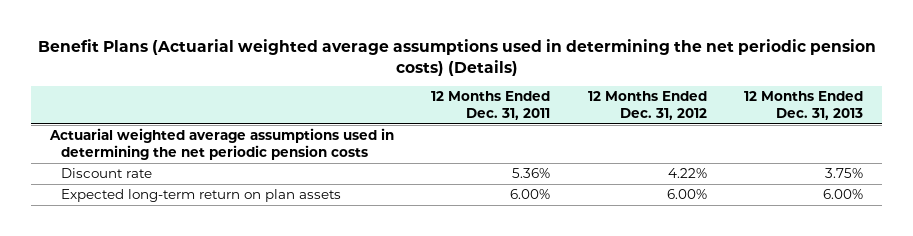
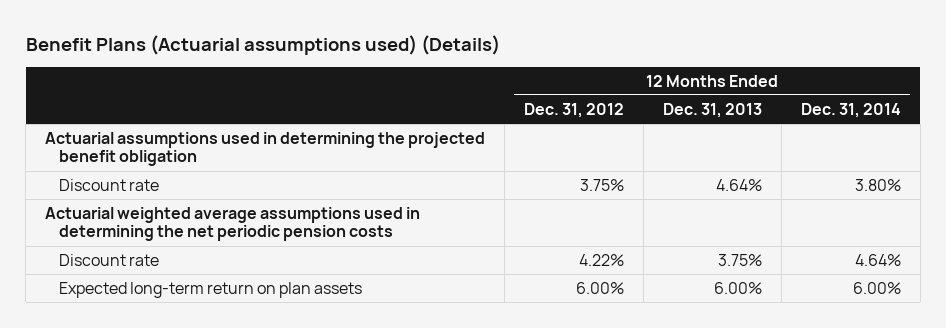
- Benefit Plans (Actuarial weighted average assumptions used in determining the net periodic pension costs) (Details)
+ Benefit Plans (Actuarial assumptions used) (Details)
- | 12 Months Ended Dec. 31, 2011 | 12 Months Ended Dec. 31, 2012 | 12 Months Ended Dec. 31, 2013
+ | 12 Months Ended Dec. 31, 2012 | 12 Months Ended Dec. 31, 2013 | 12 Months Ended Dec. 31, 2014
+ Actuarial assumptions used in determining the projected benefit obligation
+ Discount rate | 3.75% | 4.64% | 3.80%

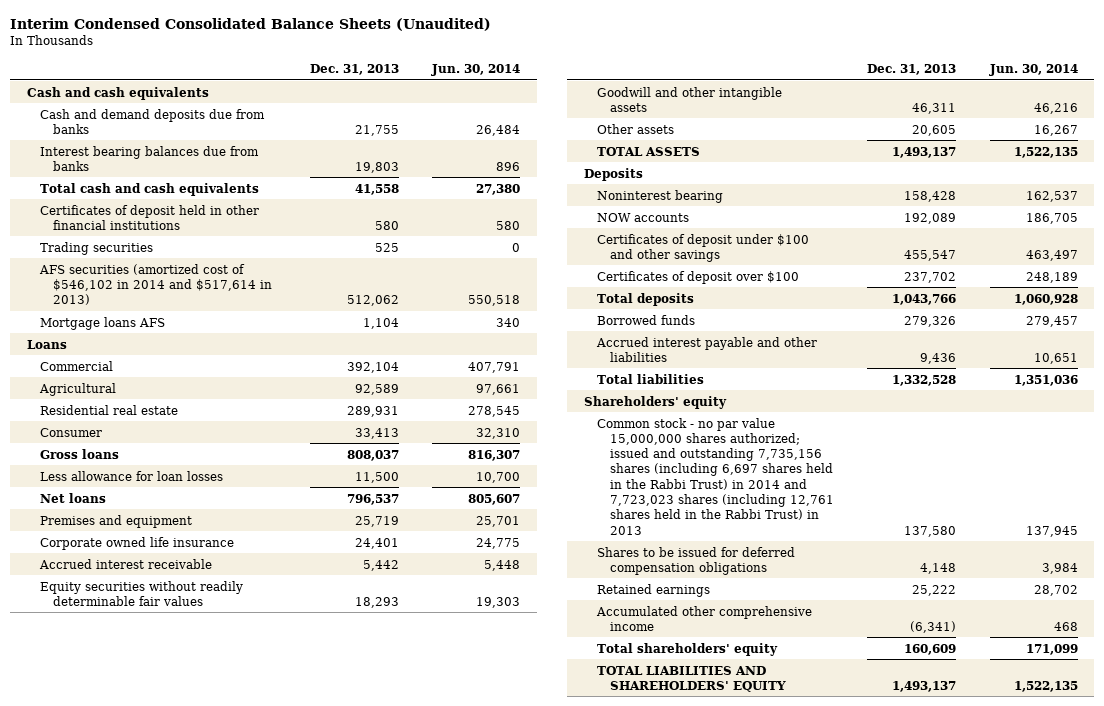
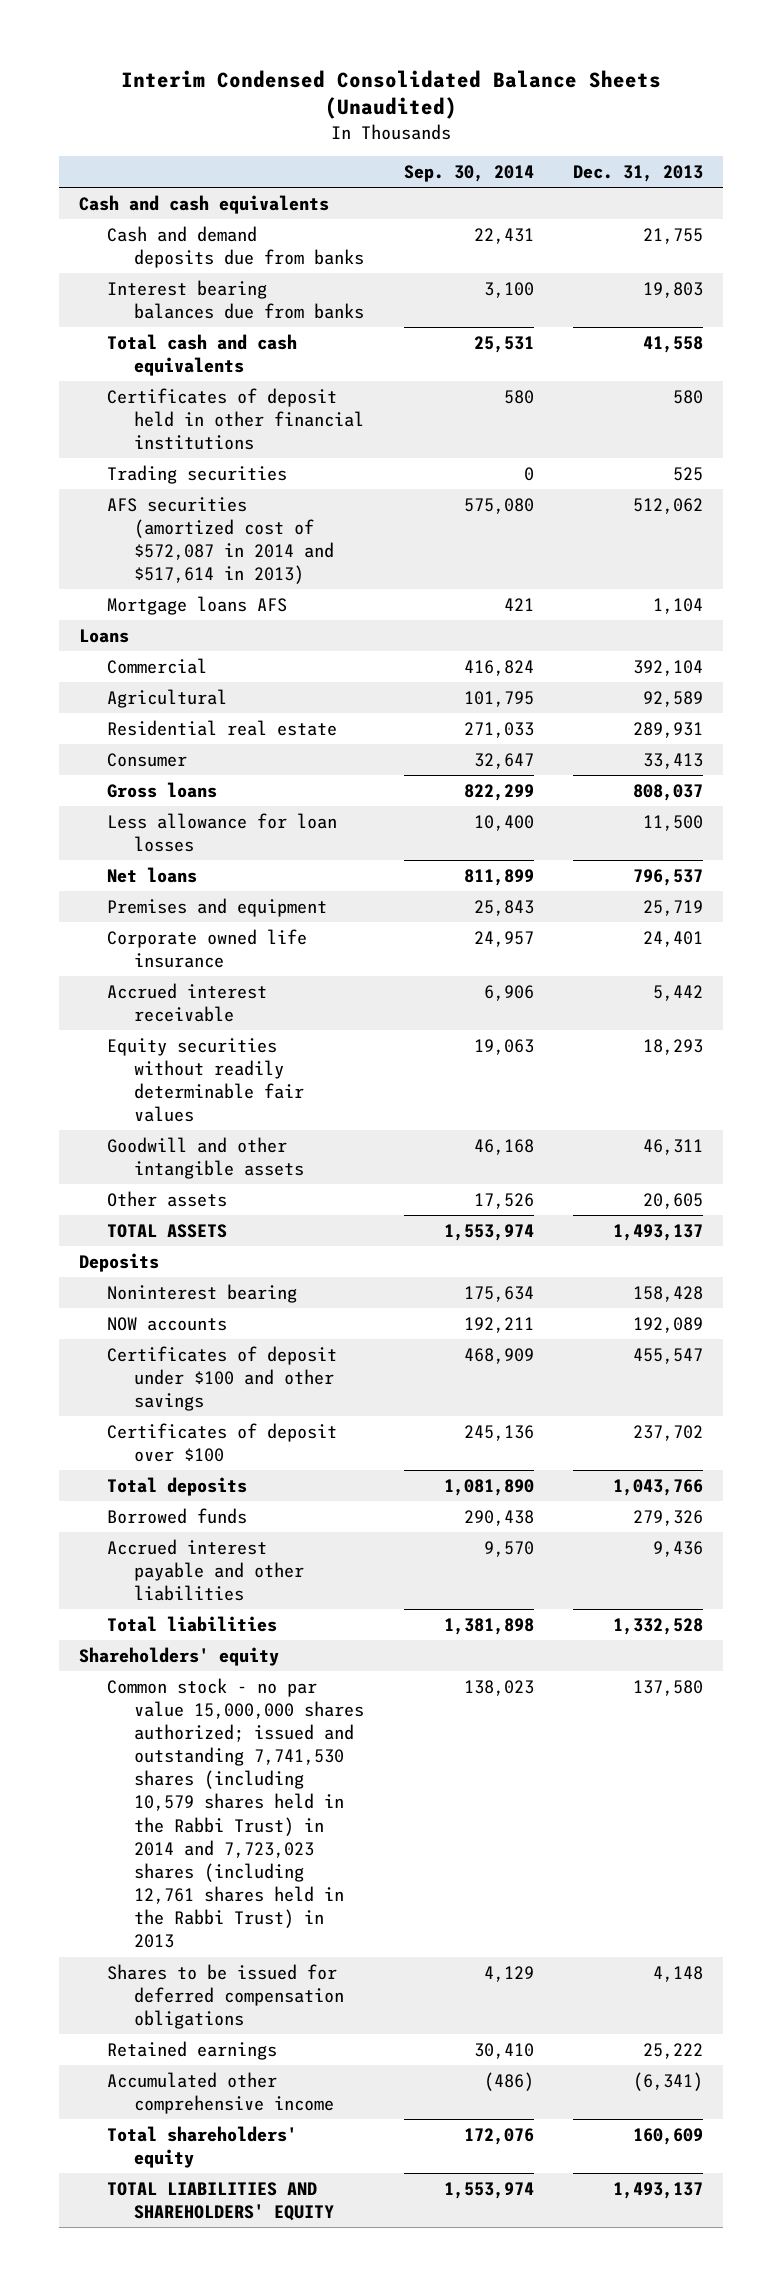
- | Dec. 31, 2013 | Jun. 30, 2014
+ | Sep. 30, 2014 | Dec. 31, 2013
- AFS securities (amortized cost of $546,102 in 2014 and $517,614 in 2013) | 512,062 | 550,518
+ AFS securities (amortized cost of $572,087 in 2014 and $517,614 in 2013) | 575,080 | 512,062
- Common stock - no par value 15,000,000 shares authorized; issued and outstanding 7,735,156 shares (including 6,697 shares held in the Rabbi Trust) in 2014 and 7,723,023 shares (including 12,761 shares held in the Rabbi Trust) in 2013 | 137,580 | 137,945
+ Common stock - no par value 15,000,000 shares authorized; issued and outstanding 7,741,530 shares (including 10,579 shares held in the Rabbi Trust) in 2014 and 7,723,023 shares (including 12,761 shares held in the Rabbi Trust) in 2013 | 138,023 | 137,580

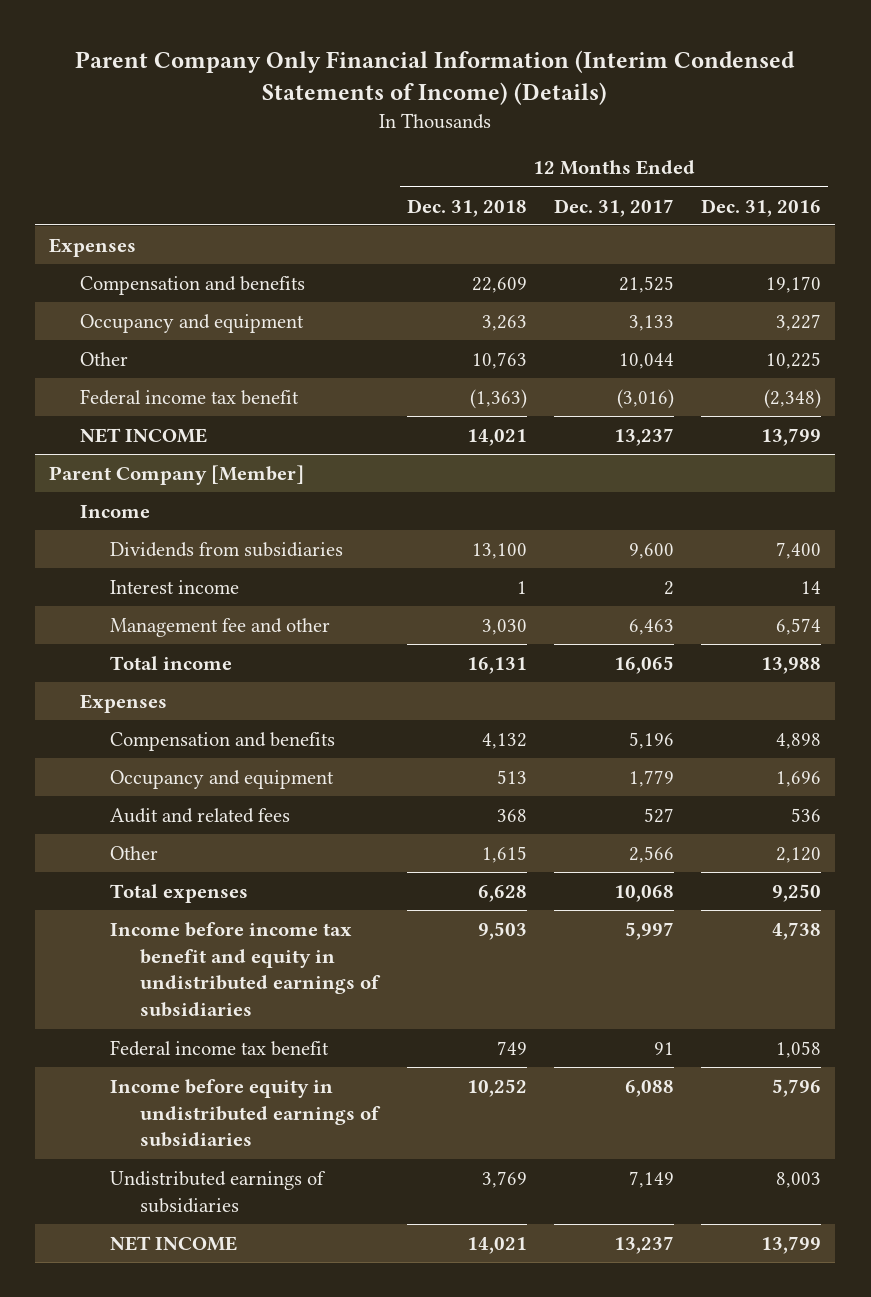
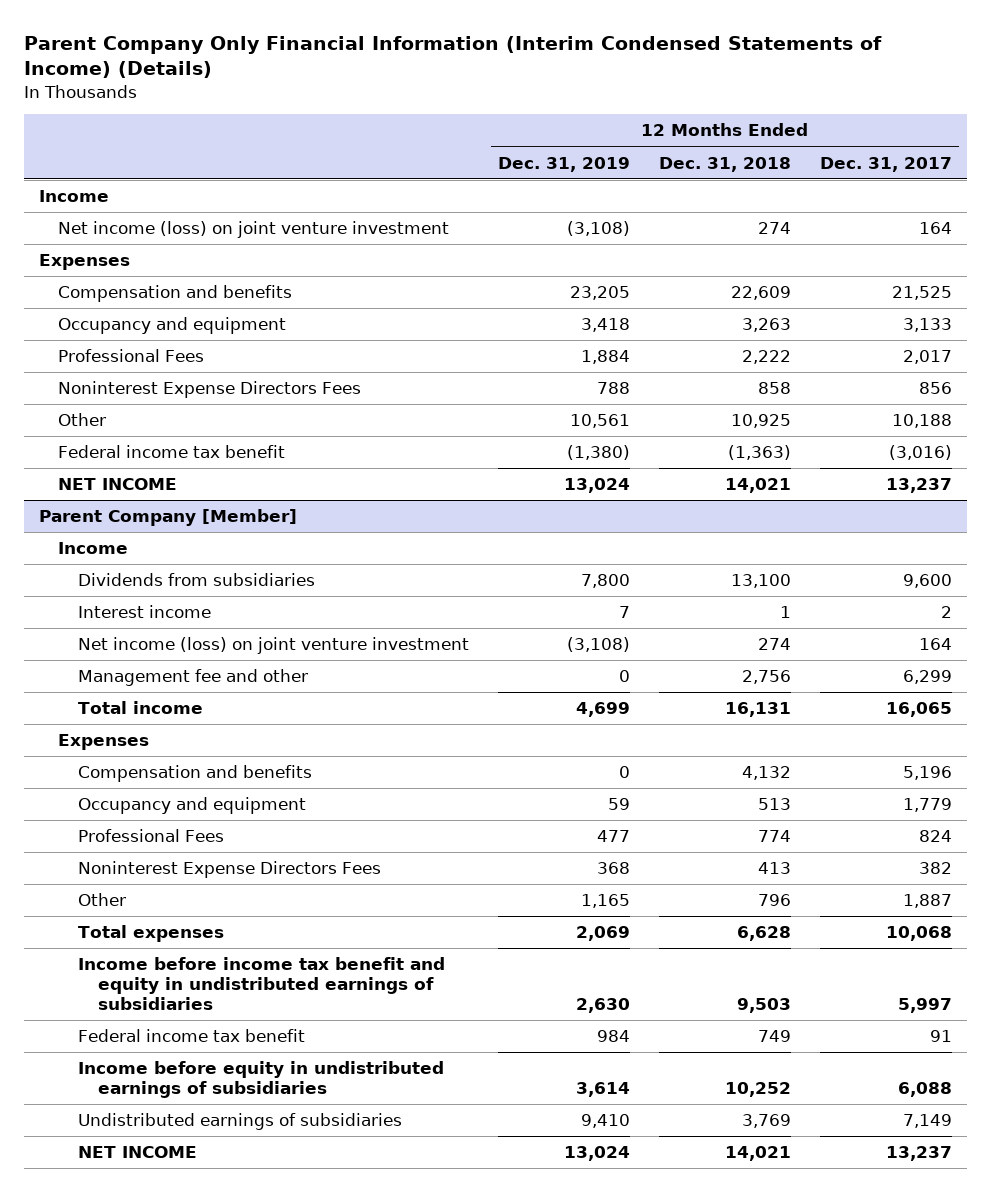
- | 12 Months Ended Dec. 31, 2018 | 12 Months Ended Dec. 31, 2017 | 12 Months Ended Dec. 31, 2016
+ | 12 Months Ended Dec. 31, 2019 | 12 Months Ended Dec. 31, 2018 | 12 Months Ended Dec. 31, 2017
+ Income
+ Net income (loss) on joint venture investment | (3,108) | 274 | 164
- Other | 10,763 | 10,044 | 10,225
+ Professional Fees | 1,884 | 2,222 | 2,017
+ Noninterest Expense Directors Fees | 788 | 858 | 856
+ Other | 10,561 | 10,925 | 10,188
@ Parent Company [Member]
- Management fee and other | 3,030 | 6,463 | 6,574
+ Net income (loss) on joint venture investment | (3,108) | 274 | 164
+ Management fee and other | 0 | 2,756 | 6,299
- Audit and related fees | 368 | 527 | 536
- Other | 1,615 | 2,566 | 2,120
+ Professional Fees | 477 | 774 | 824
+ Noninterest Expense Directors Fees | 368 | 413 | 382
+ Other | 1,165 | 796 | 1,887

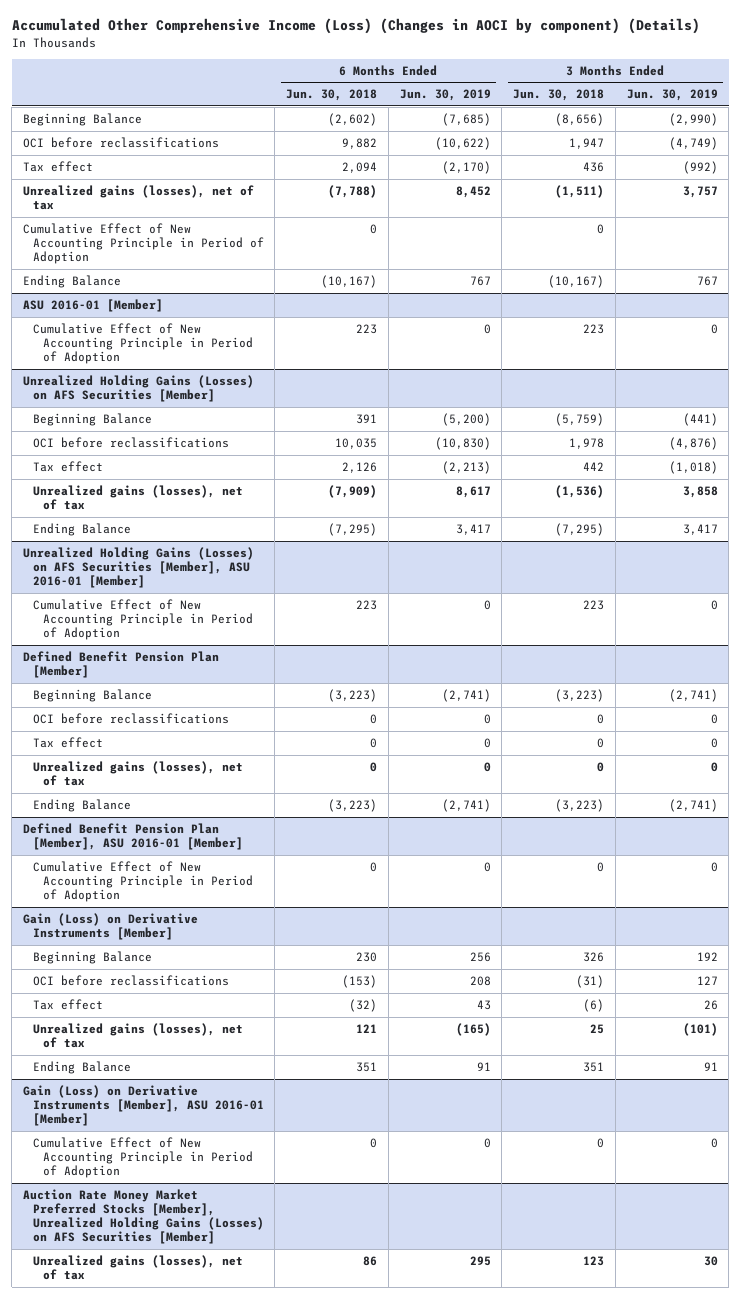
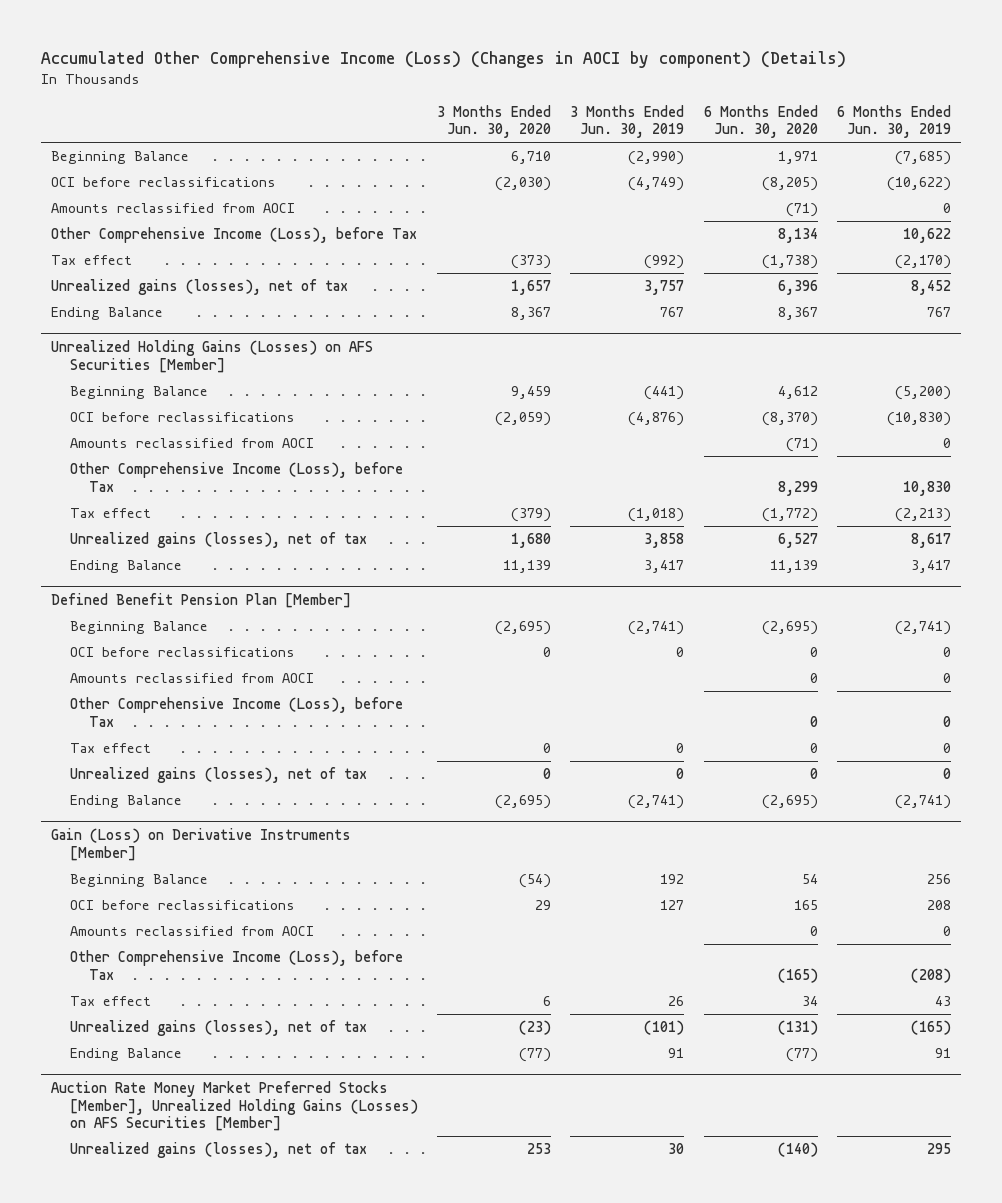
- | 6 Months Ended Jun. 30, 2018 | 6 Months Ended Jun. 30, 2019 | 3 Months Ended Jun. 30, 2018 | 3 Months Ended Jun. 30, 2019
+ | 3 Months Ended Jun. 30, 2020 | 3 Months Ended Jun. 30, 2019 | 6 Months Ended Jun. 30, 2020 | 6 Months Ended Jun. 30, 2019
+ Amounts reclassified from AOCI | | | (71) | 0
+ Other Comprehensive Income (Loss), before Tax | | | 8,134 | 10,622
- Cumulative Effect of New Accounting Principle in Period of Adoption | 0 | | 0 |
- ASU 2016-01 [Member]
- Cumulative Effect of New Accounting Principle in Period of Adoption | 223 | 0 | 223 | 0
@ Unrealized Holding Gains (Losses) on AFS Securities [Member]
+ Amounts reclassified from AOCI | | | (71) | 0
+ Other Comprehensive Income (Loss), before Tax | | | 8,299 | 10,830
- Unrealized Holding Gains (Losses) on AFS Securities [Member], ASU 2016-01 [Member]
- Cumulative Effect of New Accounting Principle in Period of Adoption | 223 | 0 | 223 | 0
@ Defined Benefit Pension Plan [Member]
+ Amounts reclassified from AOCI | | | 0 | 0
+ Other Comprehensive Income (Loss), before Tax | | | 0 | 0
- Defined Benefit Pension Plan [Member], ASU 2016-01 [Member]
- Cumulative Effect of New Accounting Principle in Period of Adoption | 0 | 0 | 0 | 0
@ Gain (Loss) on Derivative Instruments [Member]
+ Amounts reclassified from AOCI | | | 0 | 0
+ Other Comprehensive Income (Loss), before Tax | | | (165) | (208)
- Gain (Loss) on Derivative Instruments [Member], ASU 2016-01 [Member]
- Cumulative Effect of New Accounting Principle in Period of Adoption | 0 | 0 | 0 | 0

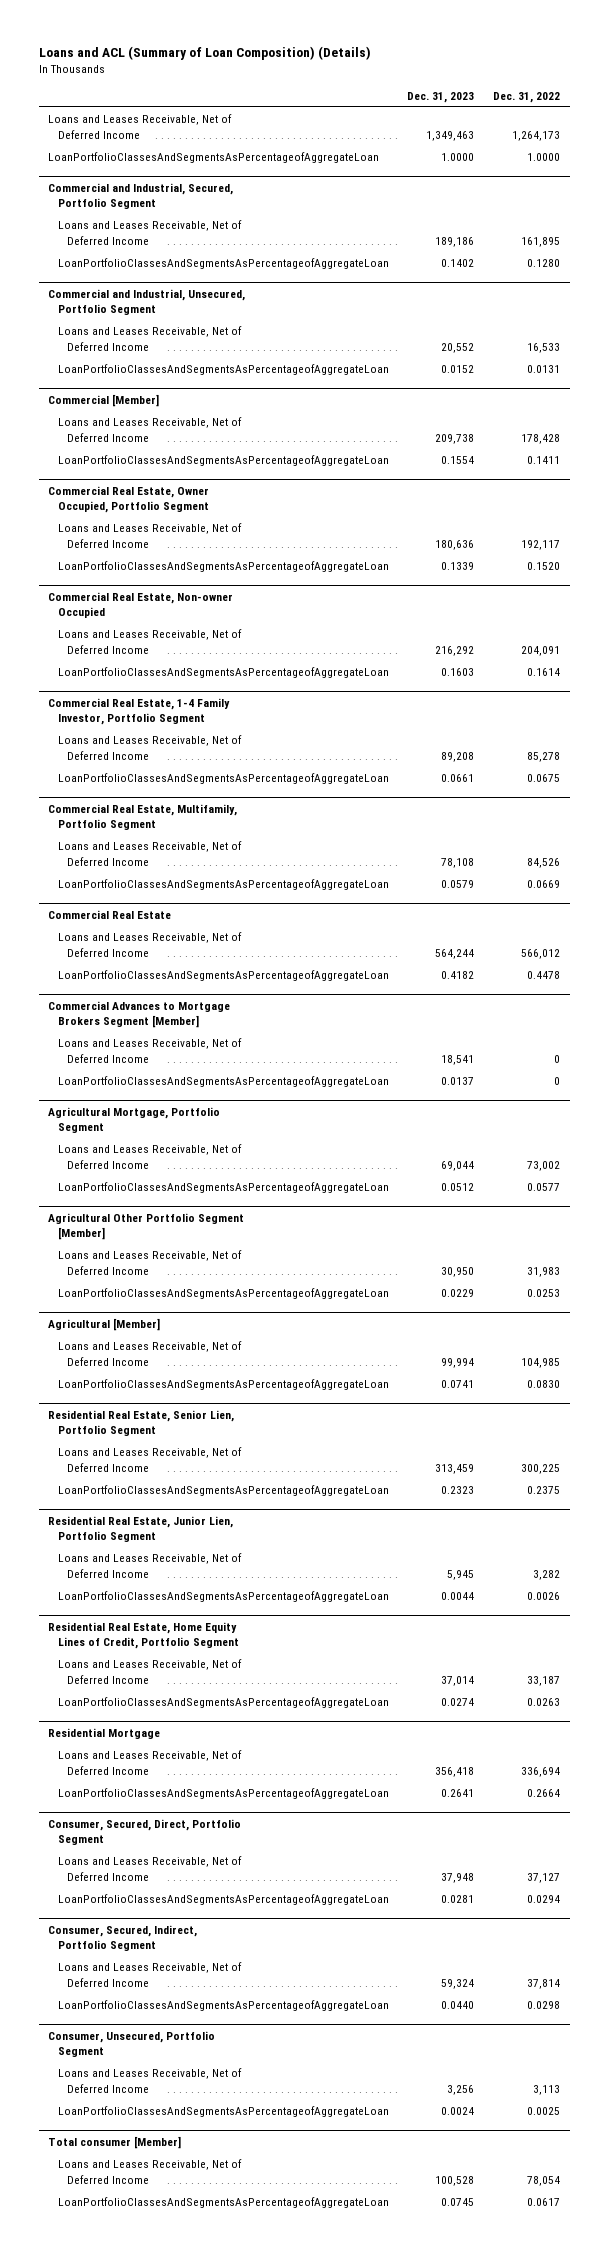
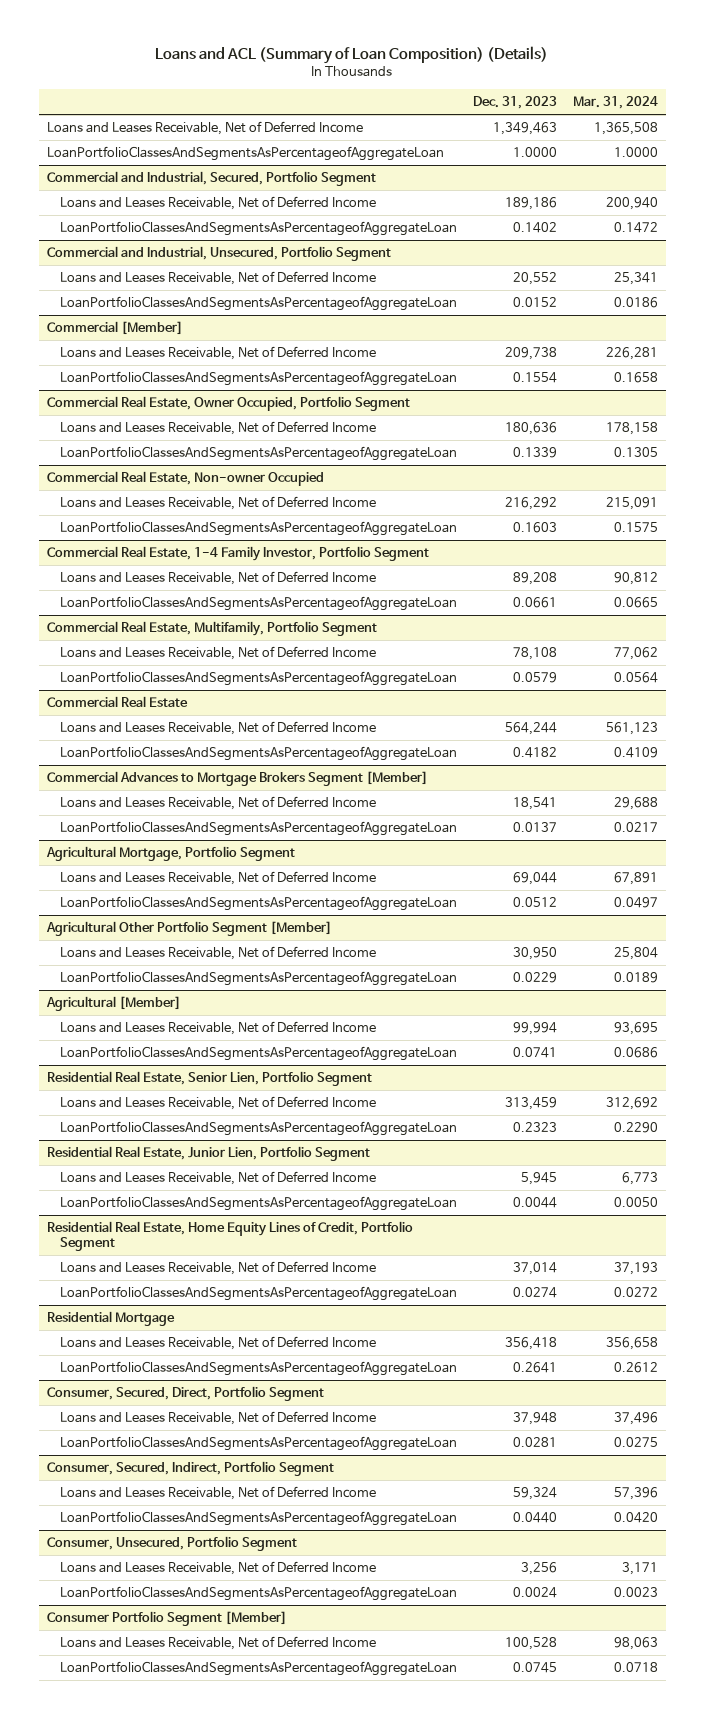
- | Dec. 31, 2023 | Dec. 31, 2022
+ | Dec. 31, 2023 | Mar. 31, 2024
- Total consumer [Member]
+ Consumer Portfolio Segment [Member]

